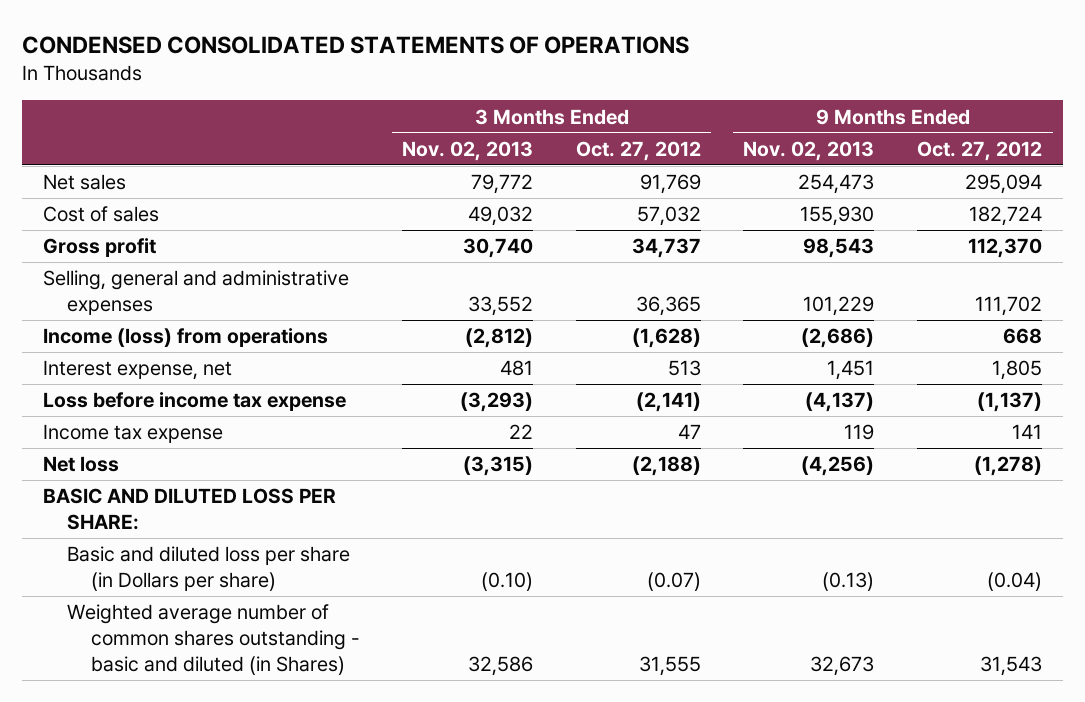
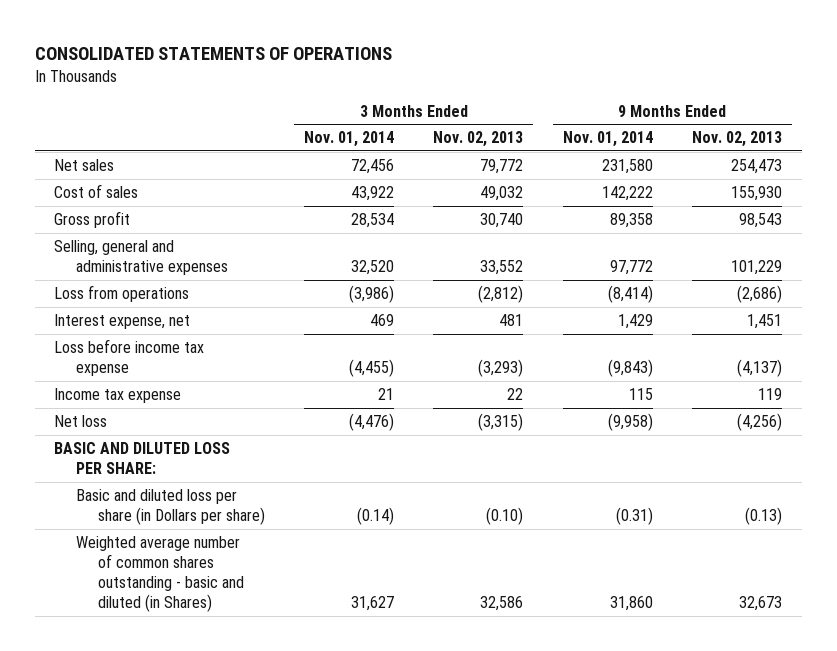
- CONDENSED CONSOLIDATED STATEMENTS OF OPERATIONS
+ CONSOLIDATED STATEMENTS OF OPERATIONS
- | 3 Months Ended Nov. 02, 2013 | 3 Months Ended Oct. 27, 2012 | 9 Months Ended Nov. 02, 2013 | 9 Months Ended Oct. 27, 2012
+ | 3 Months Ended Nov. 01, 2014 | 3 Months Ended Nov. 02, 2013 | 9 Months Ended Nov. 01, 2014 | 9 Months Ended Nov. 02, 2013
- Income (loss) from operations | (2,812) | (1,628) | (2,686) | 668
+ Loss from operations | (3,986) | (2,812) | (8,414) | (2,686)

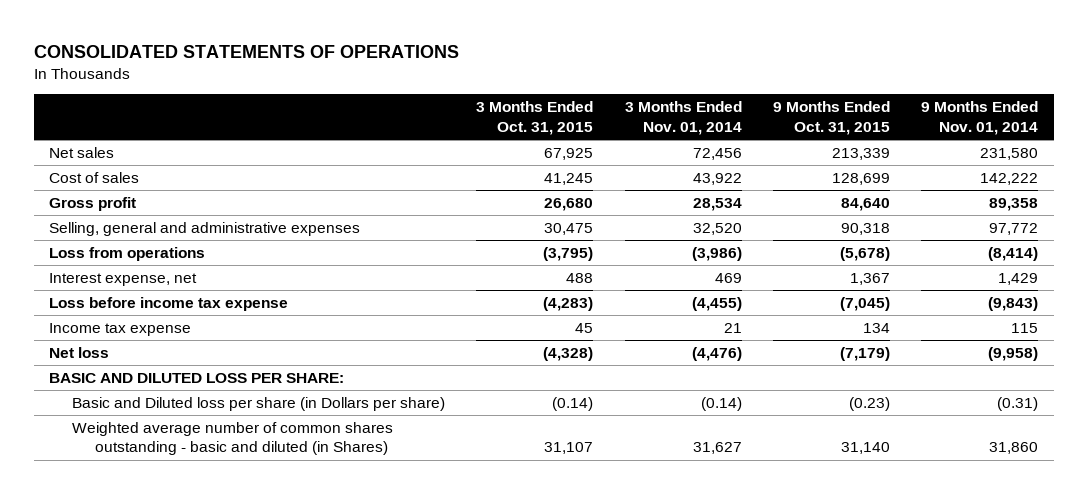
- | 3 Months Ended Nov. 01, 2014 | 3 Months Ended Nov. 02, 2013 | 9 Months Ended Nov. 01, 2014 | 9 Months Ended Nov. 02, 2013
+ | 3 Months Ended Oct. 31, 2015 | 3 Months Ended Nov. 01, 2014 | 9 Months Ended Oct. 31, 2015 | 9 Months Ended Nov. 01, 2014
- Basic and diluted loss per share (in Dollars per share) | (0.14) | (0.10) | (0.31) | (0.13)
+ Basic and Diluted loss per share (in Dollars per share) | (0.14) | (0.14) | (0.23) | (0.31)

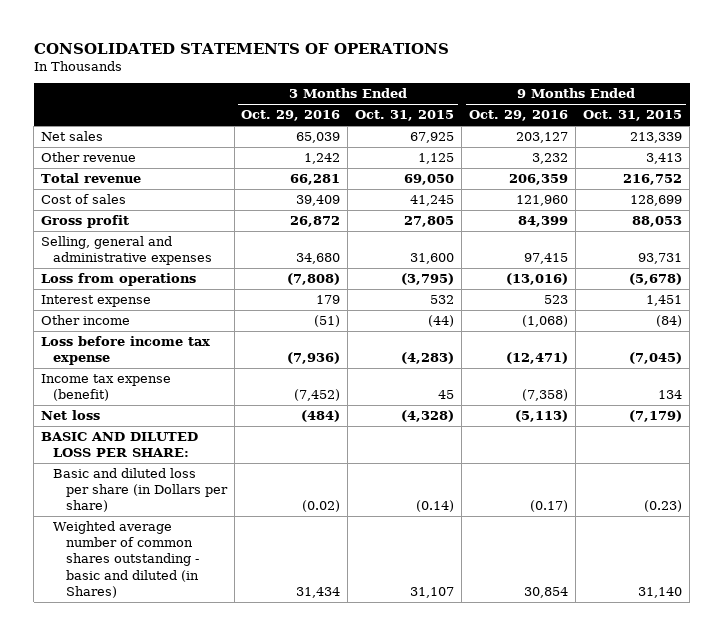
- | 3 Months Ended Oct. 31, 2015 | 3 Months Ended Nov. 01, 2014 | 9 Months Ended Oct. 31, 2015 | 9 Months Ended Nov. 01, 2014
+ | 3 Months Ended Oct. 29, 2016 | 3 Months Ended Oct. 31, 2015 | 9 Months Ended Oct. 29, 2016 | 9 Months Ended Oct. 31, 2015
+ Other revenue | 1,242 | 1,125 | 3,232 | 3,413
+ Total revenue | 66,281 | 69,050 | 206,359 | 216,752
- Gross profit | 26,680 | 28,534 | 84,640 | 89,358
- Selling, general and administrative expenses | 30,475 | 32,520 | 90,318 | 97,772
+ Gross profit | 26,872 | 27,805 | 84,399 | 88,053
+ Selling, general and administrative expenses | 34,680 | 31,600 | 97,415 | 93,731
- Interest expense, net | 488 | 469 | 1,367 | 1,429
+ Interest expense | 179 | 532 | 523 | 1,451
+ Other income | (51) | (44) | (1,068) | (84)
- Income tax expense | 45 | 21 | 134 | 115
+ Income tax expense (benefit) | (7,452) | 45 | (7,358) | 134
- Basic and Diluted loss per share (in Dollars per share) | (0.14) | (0.14) | (0.23) | (0.31)
+ Basic and diluted loss per share (in Dollars per share) | (0.02) | (0.14) | (0.17) | (0.23)

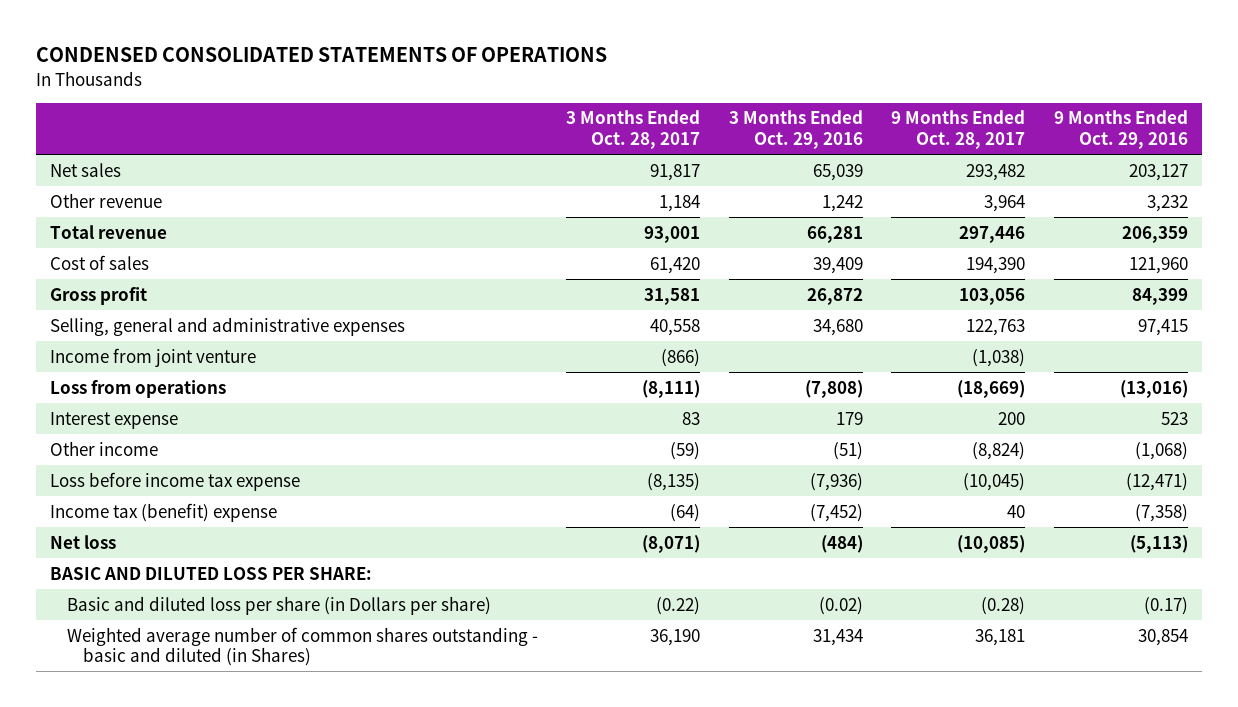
- CONSOLIDATED STATEMENTS OF OPERATIONS
+ CONDENSED CONSOLIDATED STATEMENTS OF OPERATIONS
- | 3 Months Ended Oct. 29, 2016 | 3 Months Ended Oct. 31, 2015 | 9 Months Ended Oct. 29, 2016 | 9 Months Ended Oct. 31, 2015
+ | 3 Months Ended Oct. 28, 2017 | 3 Months Ended Oct. 29, 2016 | 9 Months Ended Oct. 28, 2017 | 9 Months Ended Oct. 29, 2016
+ Income from joint venture | (866) | | (1,038) |
- Income tax expense (benefit) | (7,452) | 45 | (7,358) | 134
+ Income tax (benefit) expense | (64) | (7,452) | 40 | (7,358)

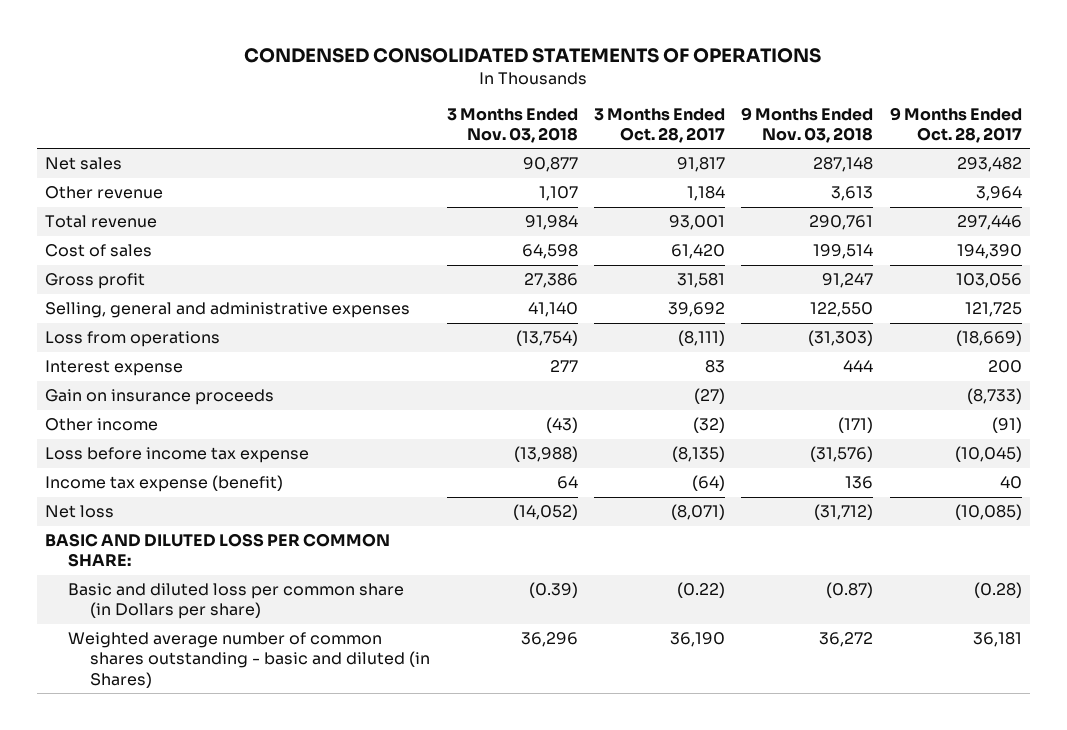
- | 3 Months Ended Oct. 28, 2017 | 3 Months Ended Oct. 29, 2016 | 9 Months Ended Oct. 28, 2017 | 9 Months Ended Oct. 29, 2016
+ | 3 Months Ended Nov. 03, 2018 | 3 Months Ended Oct. 28, 2017 | 9 Months Ended Nov. 03, 2018 | 9 Months Ended Oct. 28, 2017
- Selling, general and administrative expenses | 40,558 | 34,680 | 122,763 | 97,415
- Income from joint venture | (866) | | (1,038) |
+ Selling, general and administrative expenses | 41,140 | 39,692 | 122,550 | 121,725
- Other income | (59) | (51) | (8,824) | (1,068)
+ Gain on insurance proceeds | | (27) | | (8,733)
+ Other income | (43) | (32) | (171) | (91)
- Income tax (benefit) expense | (64) | (7,452) | 40 | (7,358)
+ Income tax expense (benefit) | 64 | (64) | 136 | 40
- BASIC AND DILUTED LOSS PER SHARE:
- Basic and diluted loss per share (in Dollars per share) | (0.22) | (0.02) | (0.28) | (0.17)
+ BASIC AND DILUTED LOSS PER COMMON SHARE:
+ Basic and diluted loss per common share (in Dollars per share) | (0.39) | (0.22) | (0.87) | (0.28)

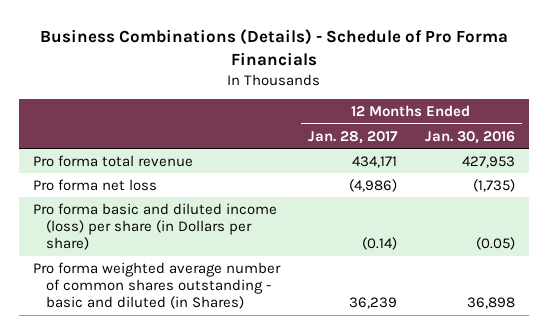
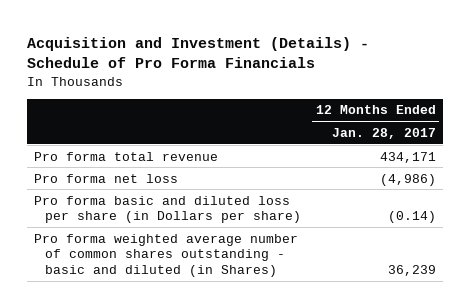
- Business Combinations (Details) - Schedule of Pro Forma Financials
+ Acquisition and Investment (Details) - Schedule of Pro Forma Financials
- | 12 Months Ended Jan. 28, 2017 | 12 Months Ended Jan. 30, 2016
+ | 12 Months Ended Jan. 28, 2017
- Pro forma basic and diluted income (loss) per share (in Dollars per share) | (0.14) | (0.05)
+ Pro forma basic and diluted loss per share (in Dollars per share) | (0.14)

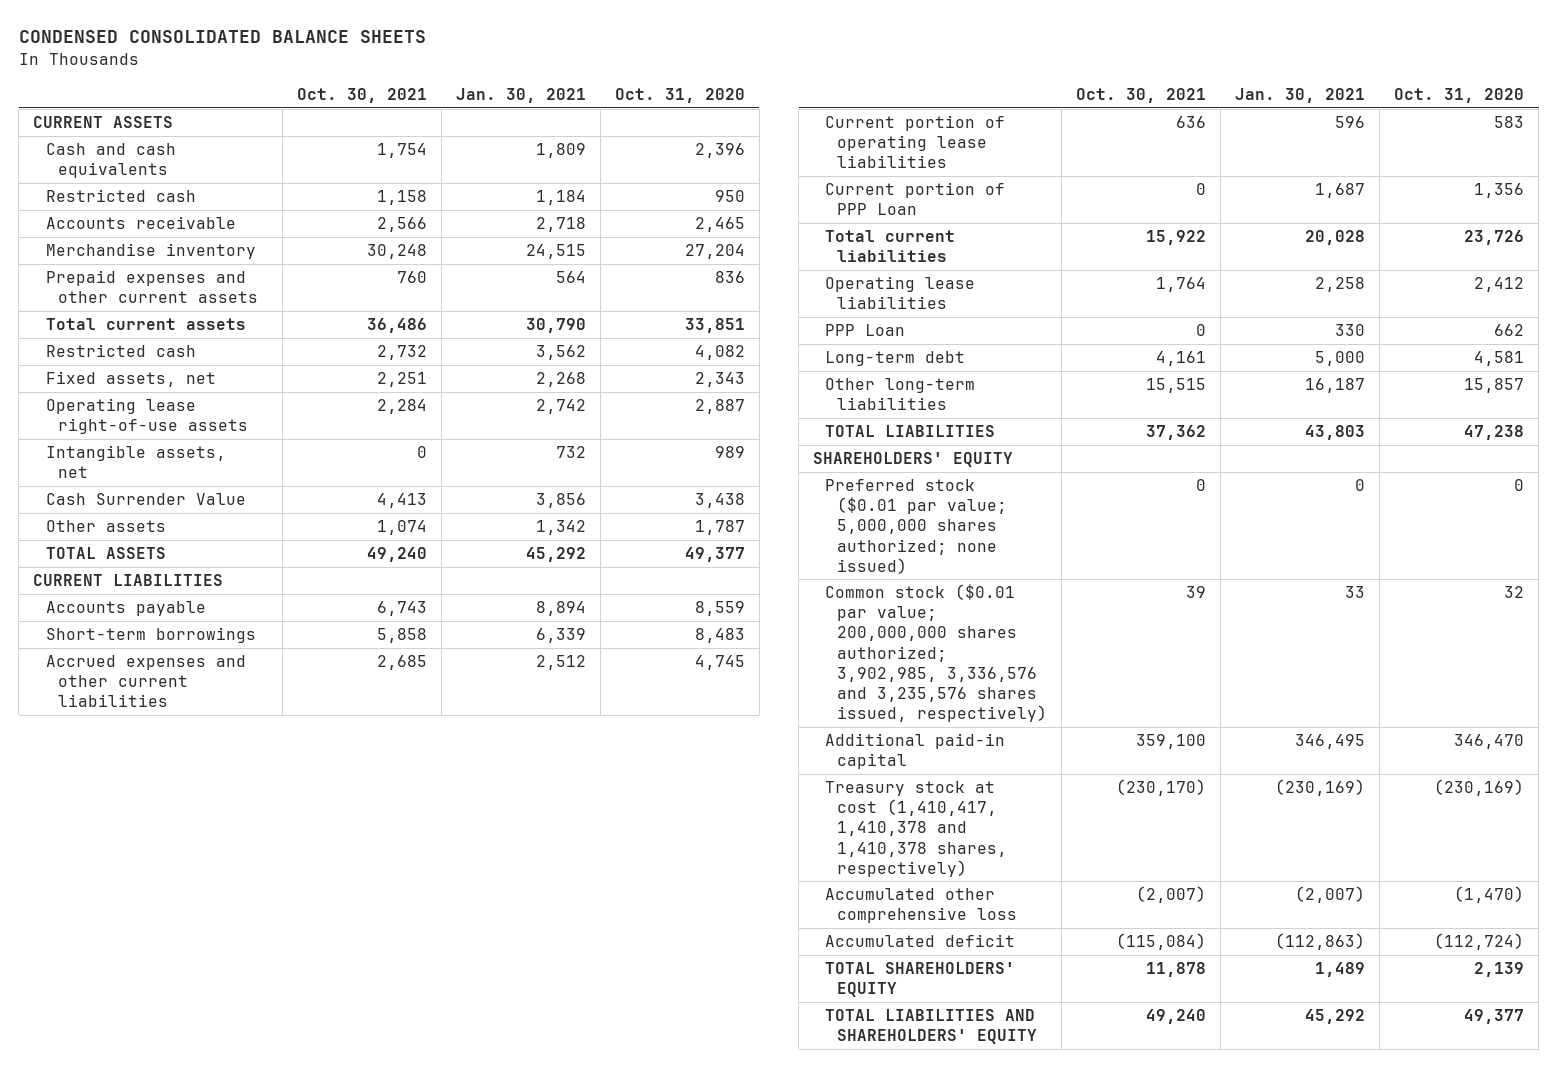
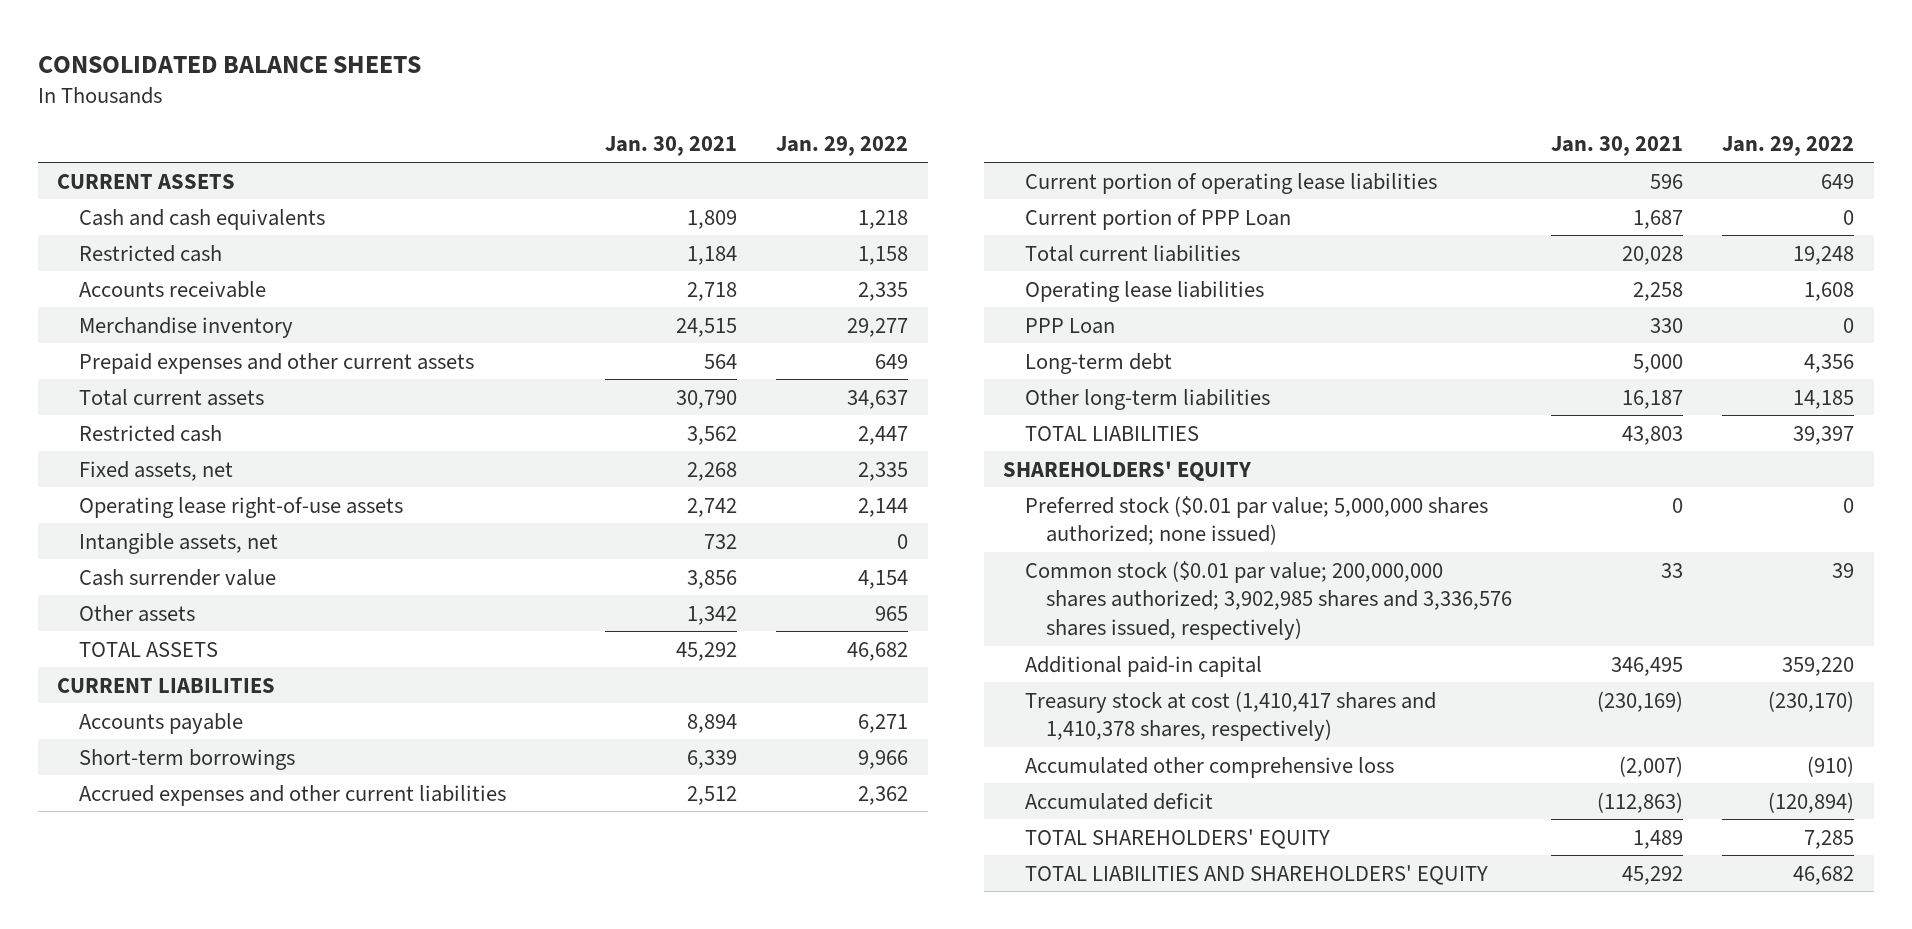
- CONDENSED CONSOLIDATED BALANCE SHEETS
+ CONSOLIDATED BALANCE SHEETS
- | Oct. 30, 2021 | Jan. 30, 2021 | Oct. 31, 2020
+ | Jan. 30, 2021 | Jan. 29, 2022
- Cash Surrender Value | 4,413 | 3,856 | 3,438
+ Cash surrender value | 3,856 | 4,154
- Common stock ($0.01 par value; 200,000,000 shares authorized; 3,902,985, 3,336,576 and 3,235,576 shares issued, respectively) | 39 | 33 | 32
+ Common stock ($0.01 par value; 200,000,000 shares authorized; 3,902,985 shares and 3,336,576 shares issued, respectively) | 33 | 39
- Treasury stock at cost (1,410,417, 1,410,378 and 1,410,378 shares, respectively) | (230,170) | (230,169) | (230,169)
+ Treasury stock at cost (1,410,417 shares and 1,410,378 shares, respectively) | (230,169) | (230,170)

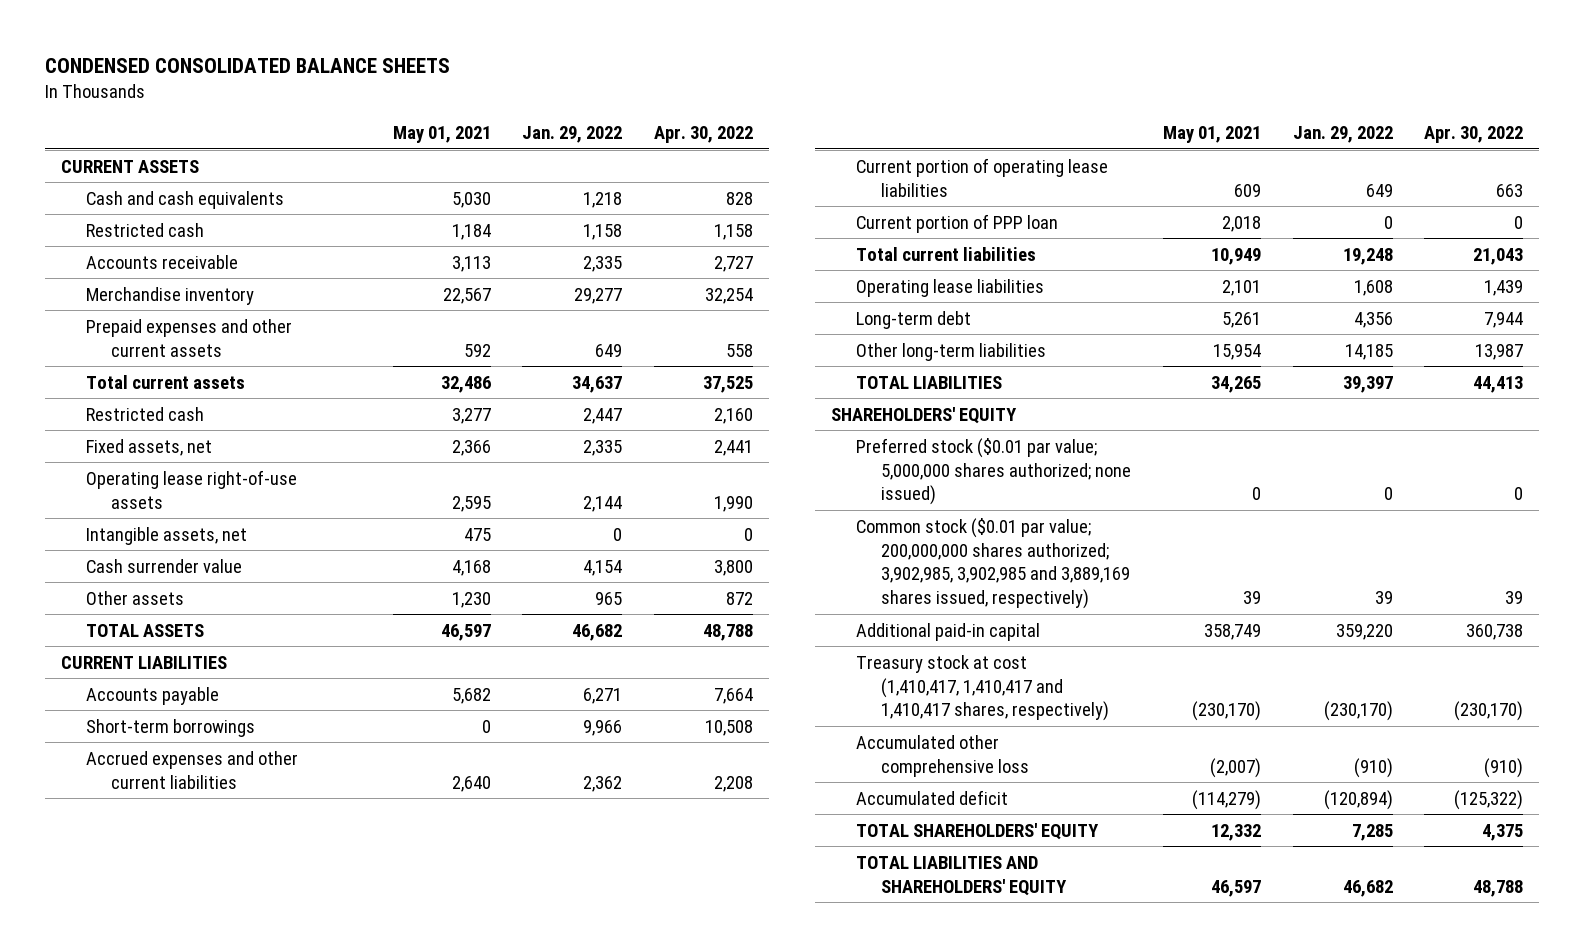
- CONSOLIDATED BALANCE SHEETS
+ CONDENSED CONSOLIDATED BALANCE SHEETS
- | Jan. 30, 2021 | Jan. 29, 2022
+ | May 01, 2021 | Jan. 29, 2022 | Apr. 30, 2022
- Current portion of PPP Loan | 1,687 | 0
+ Current portion of PPP loan | 2,018 | 0 | 0
- PPP Loan | 330 | 0
- Common stock ($0.01 par value; 200,000,000 shares authorized; 3,902,985 shares and 3,336,576 shares issued, respectively) | 33 | 39
+ Common stock ($0.01 par value; 200,000,000 shares authorized; 3,902,985, 3,902,985 and 3,889,169 shares issued, respectively) | 39 | 39 | 39
- Treasury stock at cost (1,410,417 shares and 1,410,378 shares, respectively) | (230,169) | (230,170)
+ Treasury stock at cost (1,410,417, 1,410,417 and 1,410,417 shares, respectively) | (230,170) | (230,170) | (230,170)

